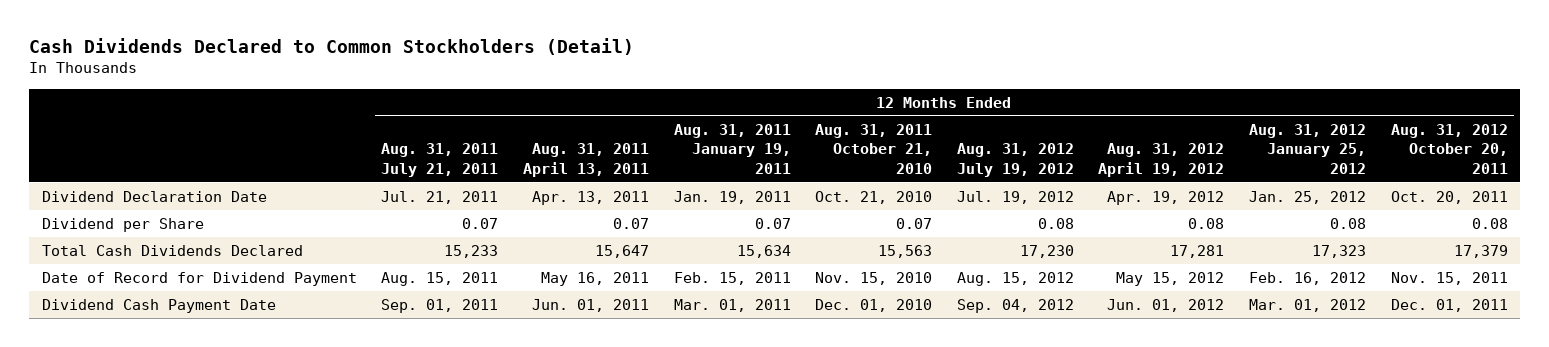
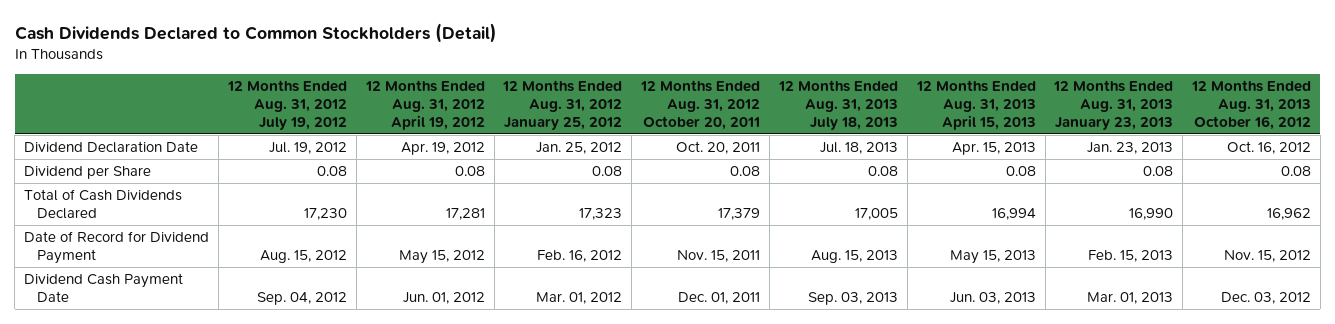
- | 12 Months Ended Aug. 31, 2011 July 21, 2011 | 12 Months Ended Aug. 31, 2011 April 13, 2011 | 12 Months Ended Aug. 31, 2011 January 19, 2011 | 12 Months Ended Aug. 31, 2011 October 21, 2010 | 12 Months Ended Aug. 31, 2012 July 19, 2012 | 12 Months Ended Aug. 31, 2012 April 19, 2012 | 12 Months Ended Aug. 31, 2012 January 25, 2012 | 12 Months Ended Aug. 31, 2012 October 20, 2011
+ | 12 Months Ended Aug. 31, 2012 July 19, 2012 | 12 Months Ended Aug. 31, 2012 April 19, 2012 | 12 Months Ended Aug. 31, 2012 January 25, 2012 | 12 Months Ended Aug. 31, 2012 October 20, 2011 | 12 Months Ended Aug. 31, 2013 July 18, 2013 | 12 Months Ended Aug. 31, 2013 April 15, 2013 | 12 Months Ended Aug. 31, 2013 January 23, 2013 | 12 Months Ended Aug. 31, 2013 October 16, 2012
- Total Cash Dividends Declared | 15,233 | 15,647 | 15,634 | 15,563 | 17,230 | 17,281 | 17,323 | 17,379
+ Total of Cash Dividends Declared | 17,230 | 17,281 | 17,323 | 17,379 | 17,005 | 16,994 | 16,990 | 16,962

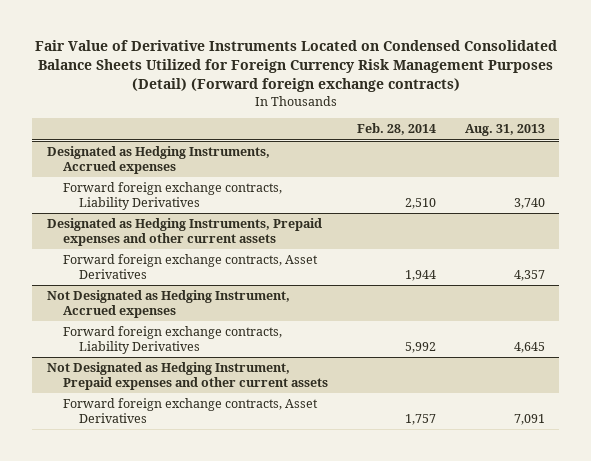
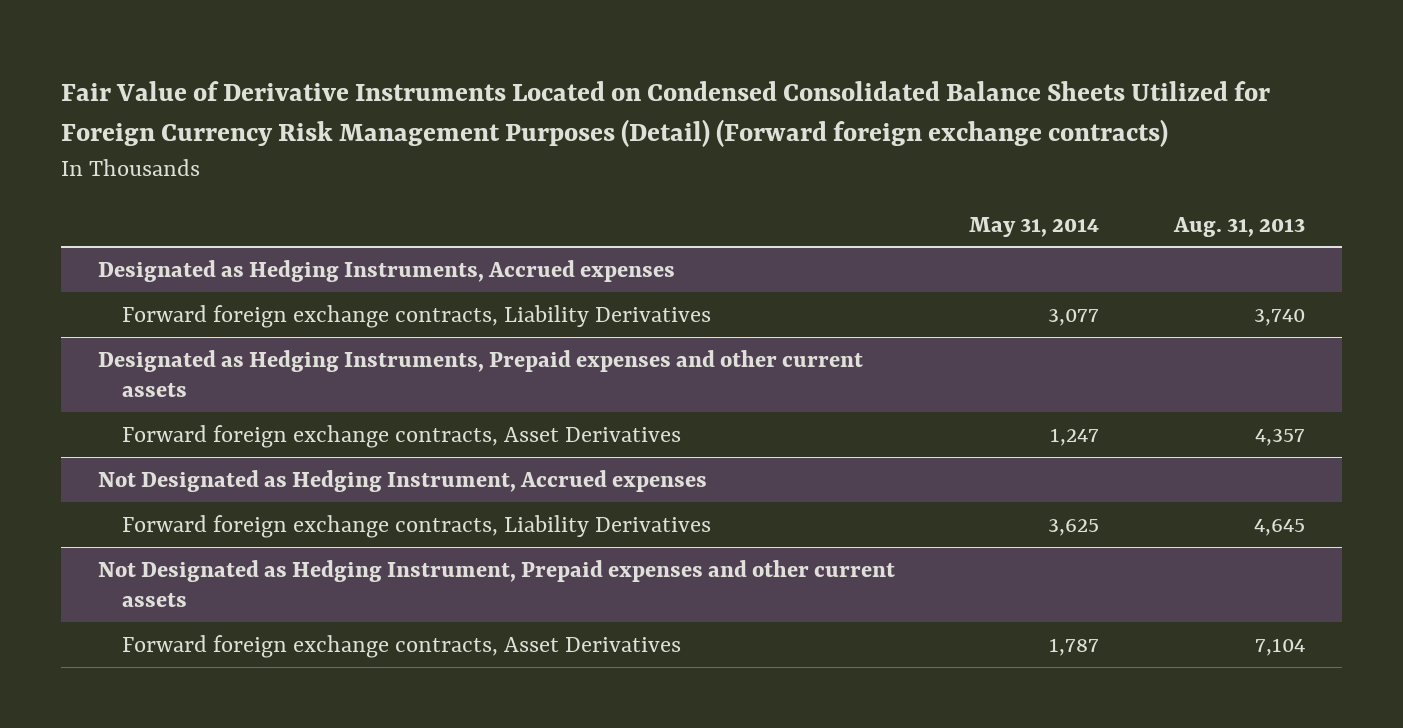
- | Feb. 28, 2014 | Aug. 31, 2013
+ | May 31, 2014 | Aug. 31, 2013
@ Not Designated as Hedging Instrument, Prepaid expenses and other current assets
- Forward foreign exchange contracts, Asset Derivatives | 1,757 | 7,091
+ Forward foreign exchange contracts, Asset Derivatives | 1,787 | 7,104

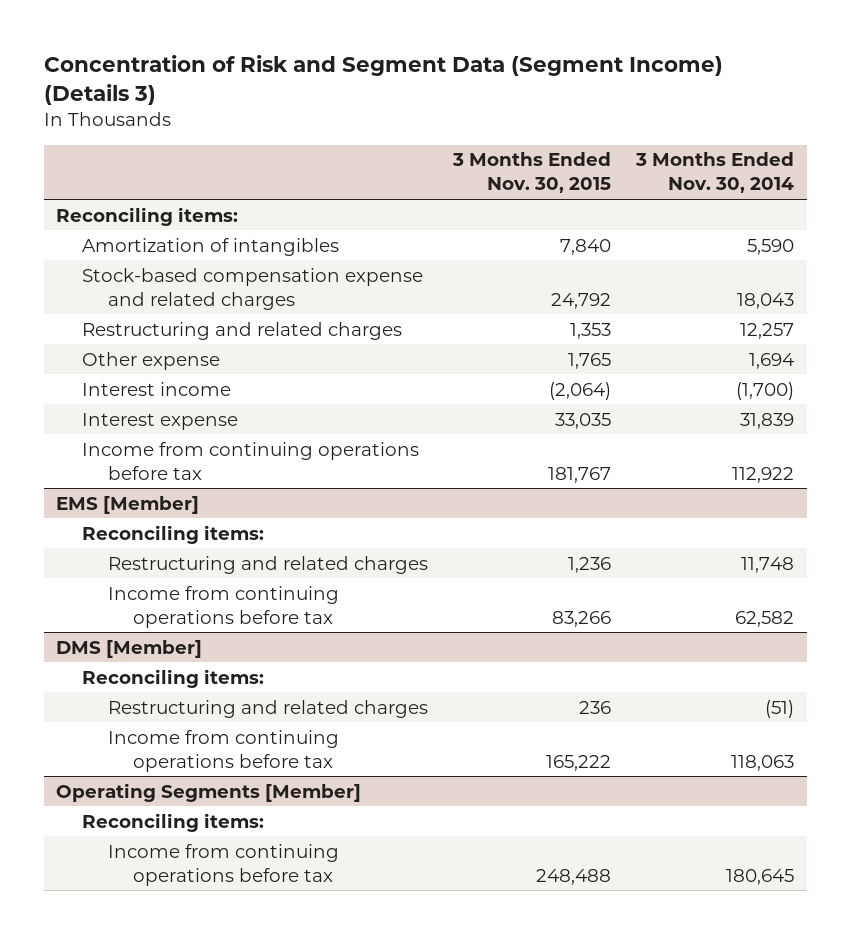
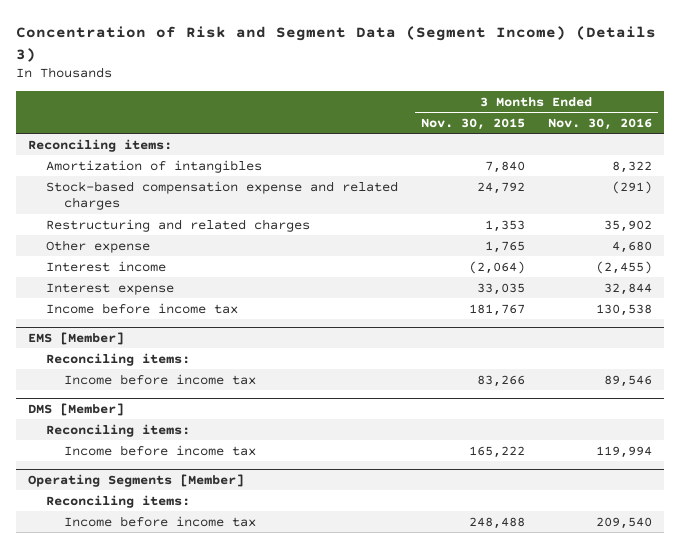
- | 3 Months Ended Nov. 30, 2015 | 3 Months Ended Nov. 30, 2014
+ | 3 Months Ended Nov. 30, 2015 | 3 Months Ended Nov. 30, 2016
- Income from continuing operations before tax | 181,767 | 112,922
+ Income before income tax | 181,767 | 130,538
@ EMS [Member]
- Restructuring and related charges | 1,236 | 11,748
- Income from continuing operations before tax | 83,266 | 62,582
+ Income before income tax | 83,266 | 89,546
@ DMS [Member]
- Restructuring and related charges | 236 | (51)
- Income from continuing operations before tax | 165,222 | 118,063
+ Income before income tax | 165,222 | 119,994
@ Operating Segments [Member]
- Income from continuing operations before tax | 248,488 | 180,645
+ Income before income tax | 248,488 | 209,540

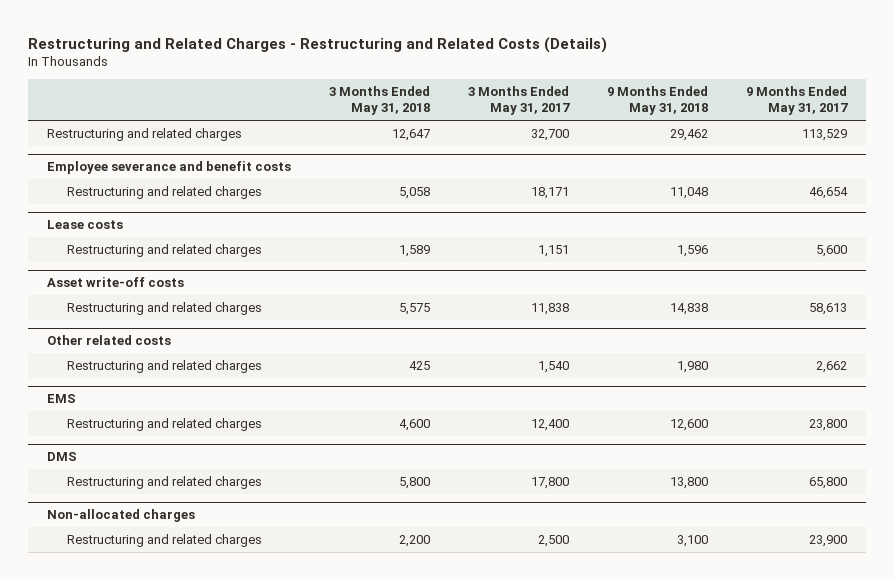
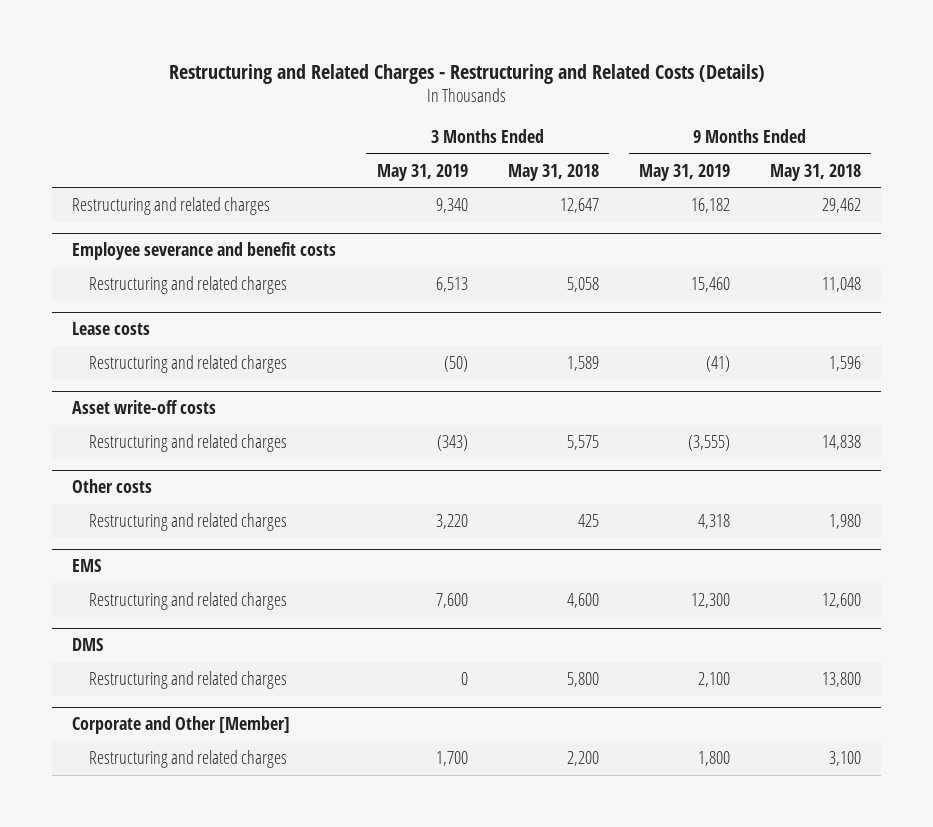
- | 3 Months Ended May 31, 2018 | 3 Months Ended May 31, 2017 | 9 Months Ended May 31, 2018 | 9 Months Ended May 31, 2017
+ | 3 Months Ended May 31, 2019 | 3 Months Ended May 31, 2018 | 9 Months Ended May 31, 2019 | 9 Months Ended May 31, 2018
- Other related costs
+ Other costs
- Non-allocated charges
+ Corporate and Other [Member]

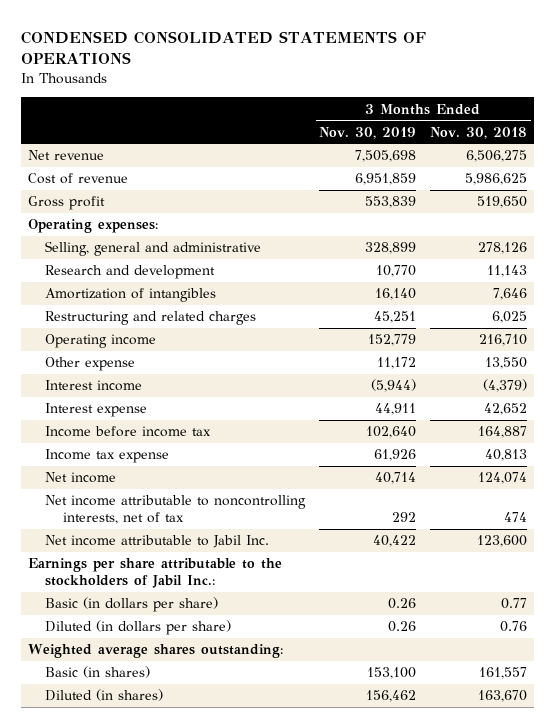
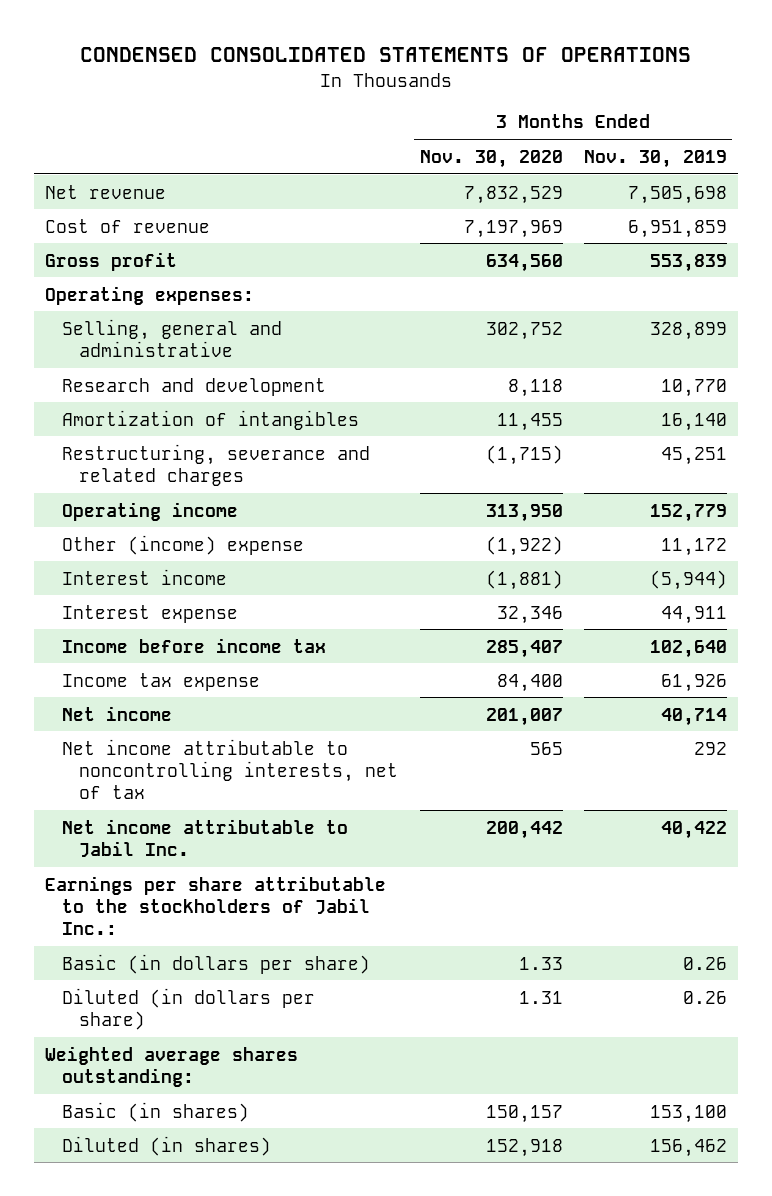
- | 3 Months Ended Nov. 30, 2019 | 3 Months Ended Nov. 30, 2018
+ | 3 Months Ended Nov. 30, 2020 | 3 Months Ended Nov. 30, 2019
- Restructuring and related charges | 45,251 | 6,025
+ Restructuring, severance and related charges | (1,715) | 45,251
- Other expense | 11,172 | 13,550
+ Other (income) expense | (1,922) | 11,172

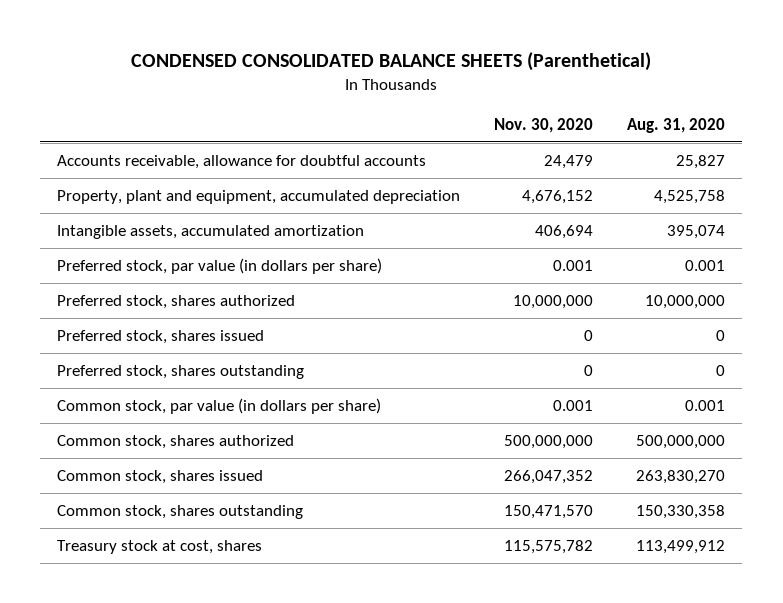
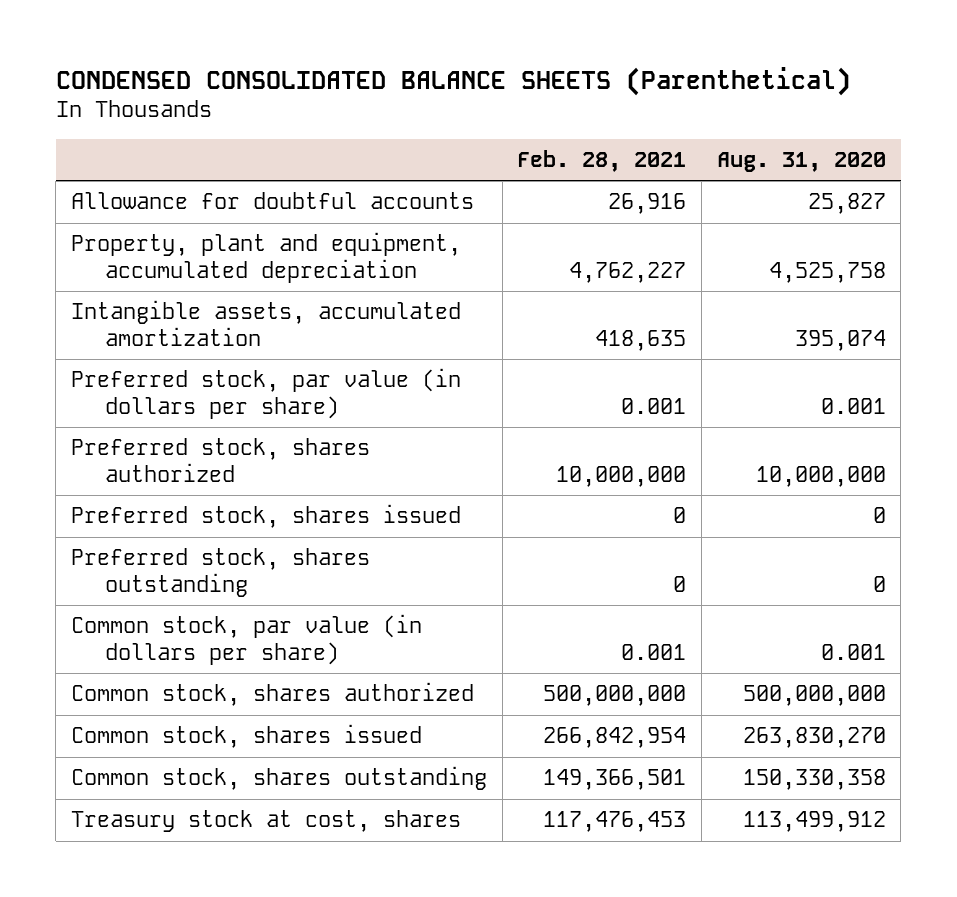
- | Nov. 30, 2020 | Aug. 31, 2020
+ | Feb. 28, 2021 | Aug. 31, 2020
- Accounts receivable, allowance for doubtful accounts | 24,479 | 25,827
+ Allowance for doubtful accounts | 26,916 | 25,827

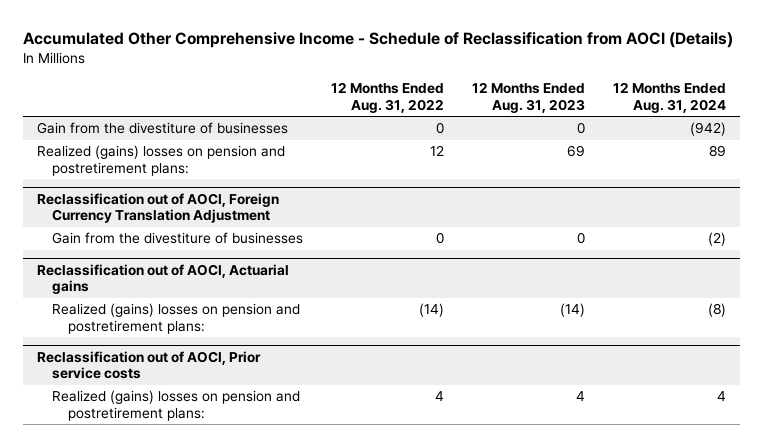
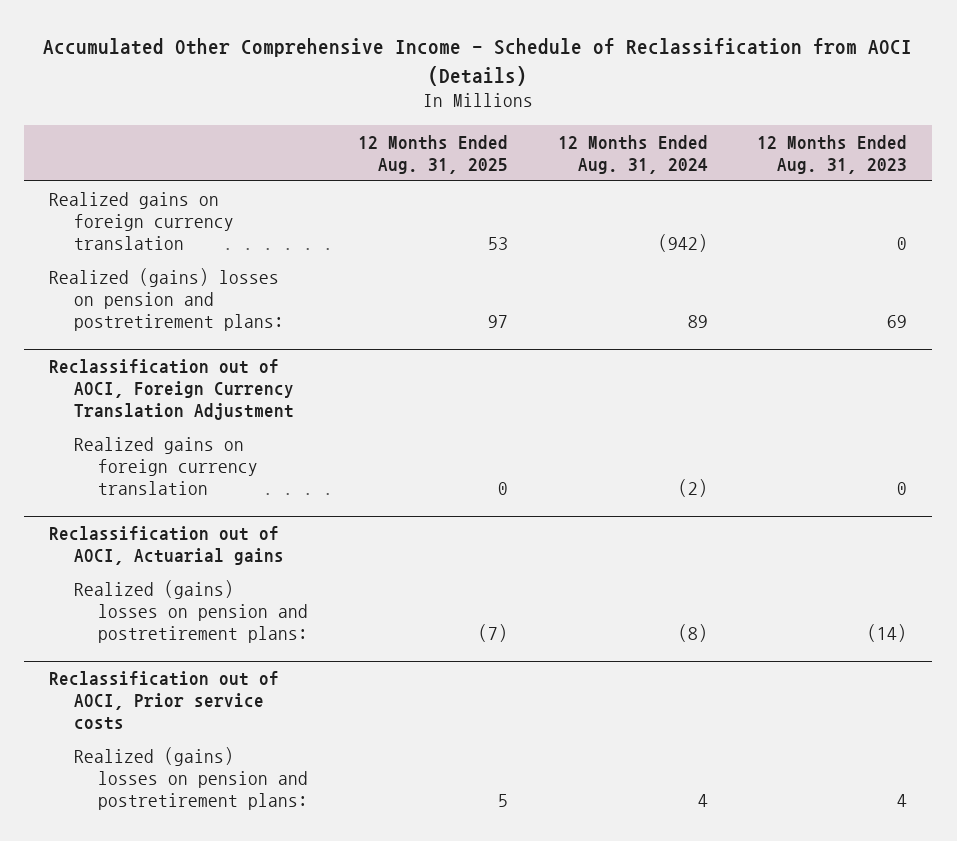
- | 12 Months Ended Aug. 31, 2022 | 12 Months Ended Aug. 31, 2023 | 12 Months Ended Aug. 31, 2024
+ | 12 Months Ended Aug. 31, 2025 | 12 Months Ended Aug. 31, 2024 | 12 Months Ended Aug. 31, 2023
- Gain from the divestiture of businesses | 0 | 0 | (942)
+ Realized gains on foreign currency translation | 53 | (942) | 0
@ Reclassification out of AOCI, Foreign Currency Translation Adjustment
- Gain from the divestiture of businesses | 0 | 0 | (2)
+ Realized gains on foreign currency translation | 0 | (2) | 0

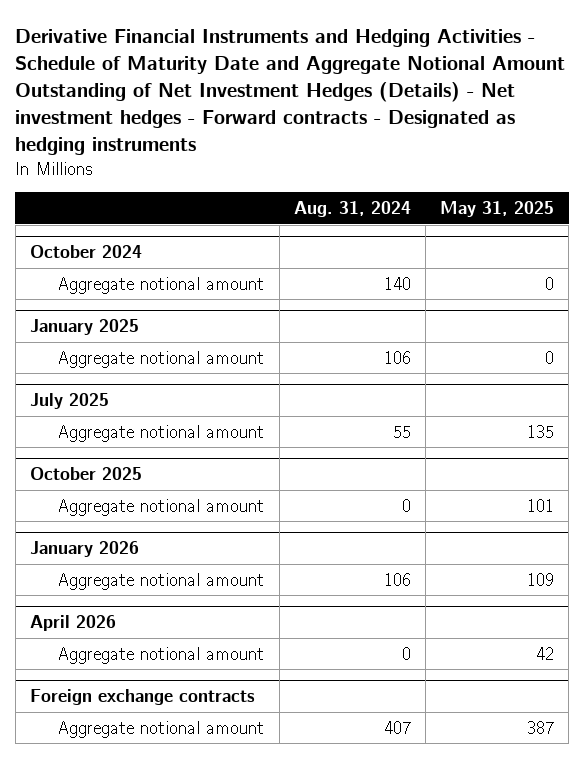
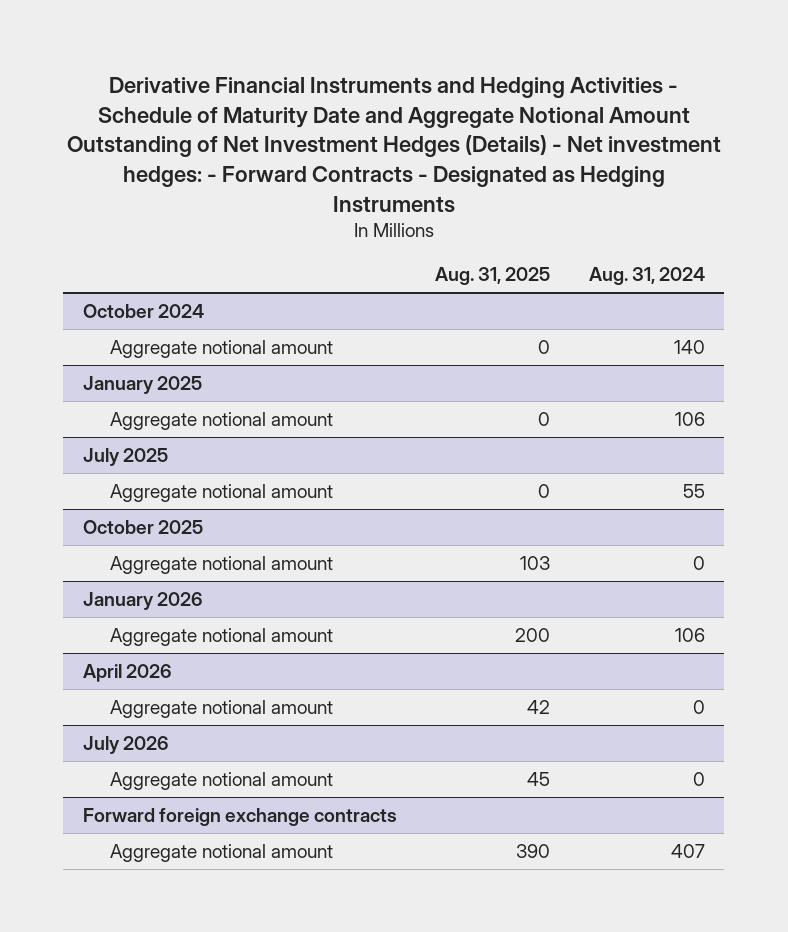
- Derivative Financial Instruments and Hedging Activities - Schedule of Maturity Date and Aggregate Notional Amount Outstanding of Net Investment Hedges (Details) - Net investment hedges - Forward contracts - Designated as hedging instruments
+ Derivative Financial Instruments and Hedging Activities - Schedule of Maturity Date and Aggregate Notional Amount Outstanding of Net Investment Hedges (Details) - Net investment hedges: - Forward Contracts - Designated as Hedging Instruments
- | Aug. 31, 2024 | May 31, 2025
+ | Aug. 31, 2025 | Aug. 31, 2024
- Foreign exchange contracts
+ July 2026
+ Aggregate notional amount | 45 | 0
+ Forward foreign exchange contracts

